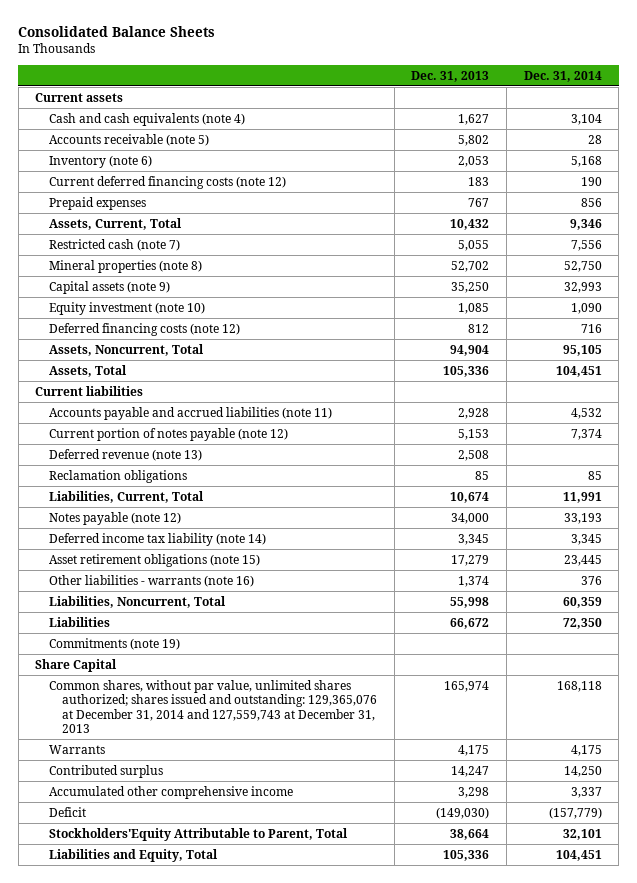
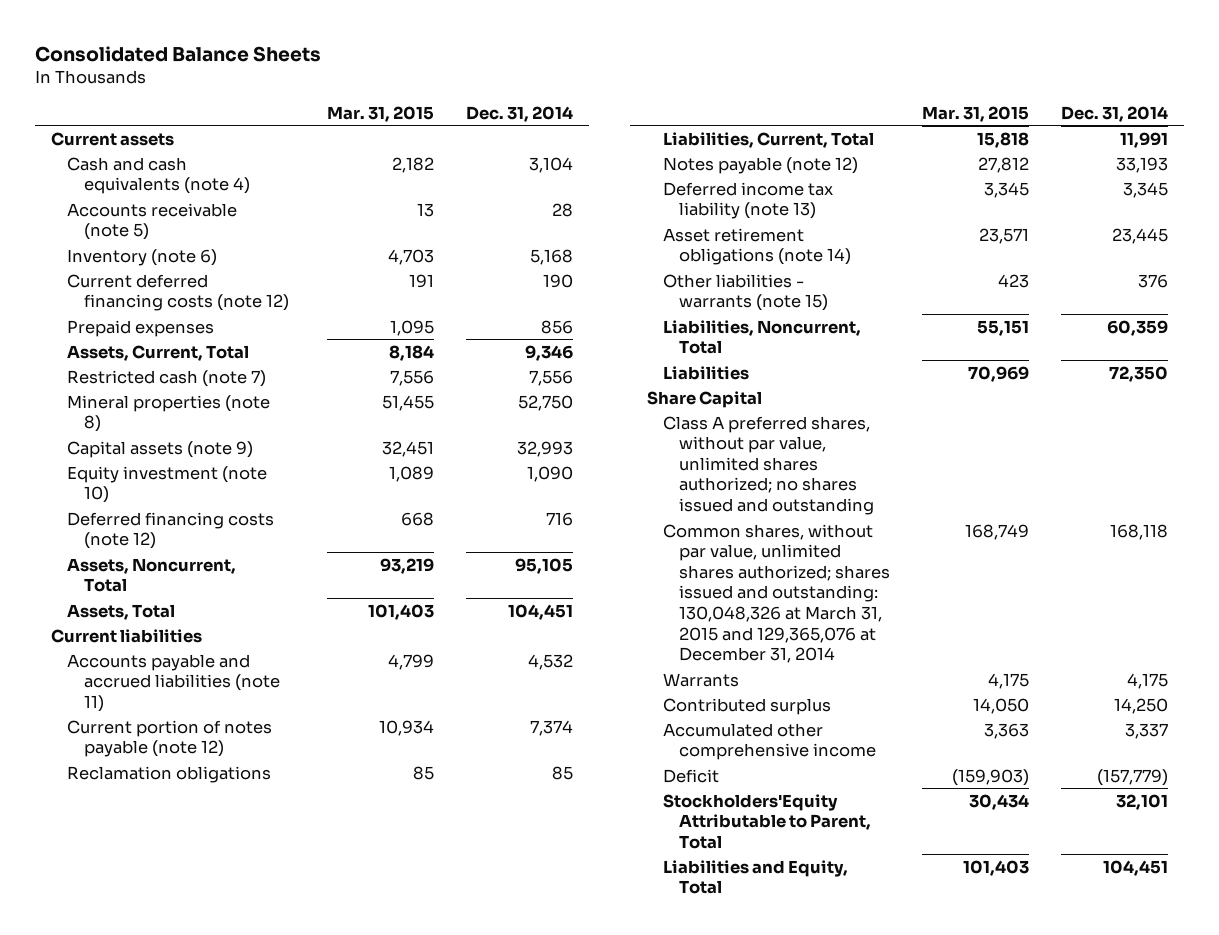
- | Dec. 31, 2013 | Dec. 31, 2014
+ | Mar. 31, 2015 | Dec. 31, 2014
- Deferred revenue (note 13) | 2,508 |
- Deferred income tax liability (note 14) | 3,345 | 3,345
- Asset retirement obligations (note 15) | 17,279 | 23,445
- Other liabilities - warrants (note 16) | 1,374 | 376
+ Deferred income tax liability (note 13) | 3,345 | 3,345
+ Asset retirement obligations (note 14) | 23,571 | 23,445
+ Other liabilities - warrants (note 15) | 423 | 376
- Commitments (note 19)
- Common shares, without par value, unlimited shares authorized; shares issued and outstanding: 129,365,076 at December 31, 2014 and 127,559,743 at December 31, 2013 | 165,974 | 168,118
+ Class A preferred shares, without par value, unlimited shares authorized; no shares issued and outstanding
+ Common shares, without par value, unlimited shares authorized; shares issued and outstanding: 130,048,326 at March 31, 2015 and 129,365,076 at December 31, 2014 | 168,749 | 168,118

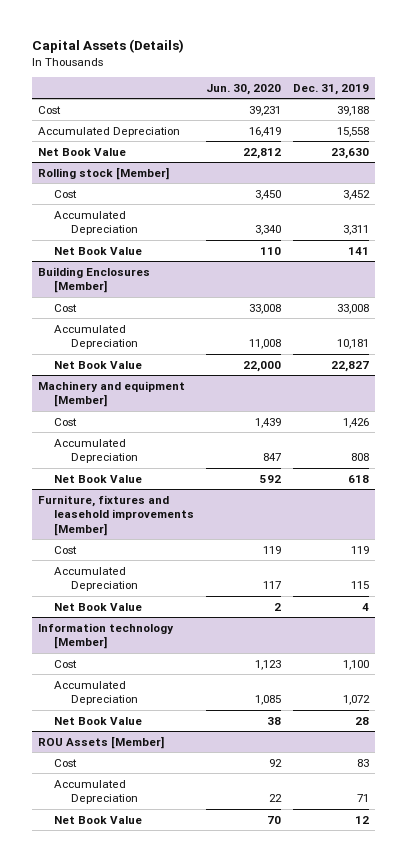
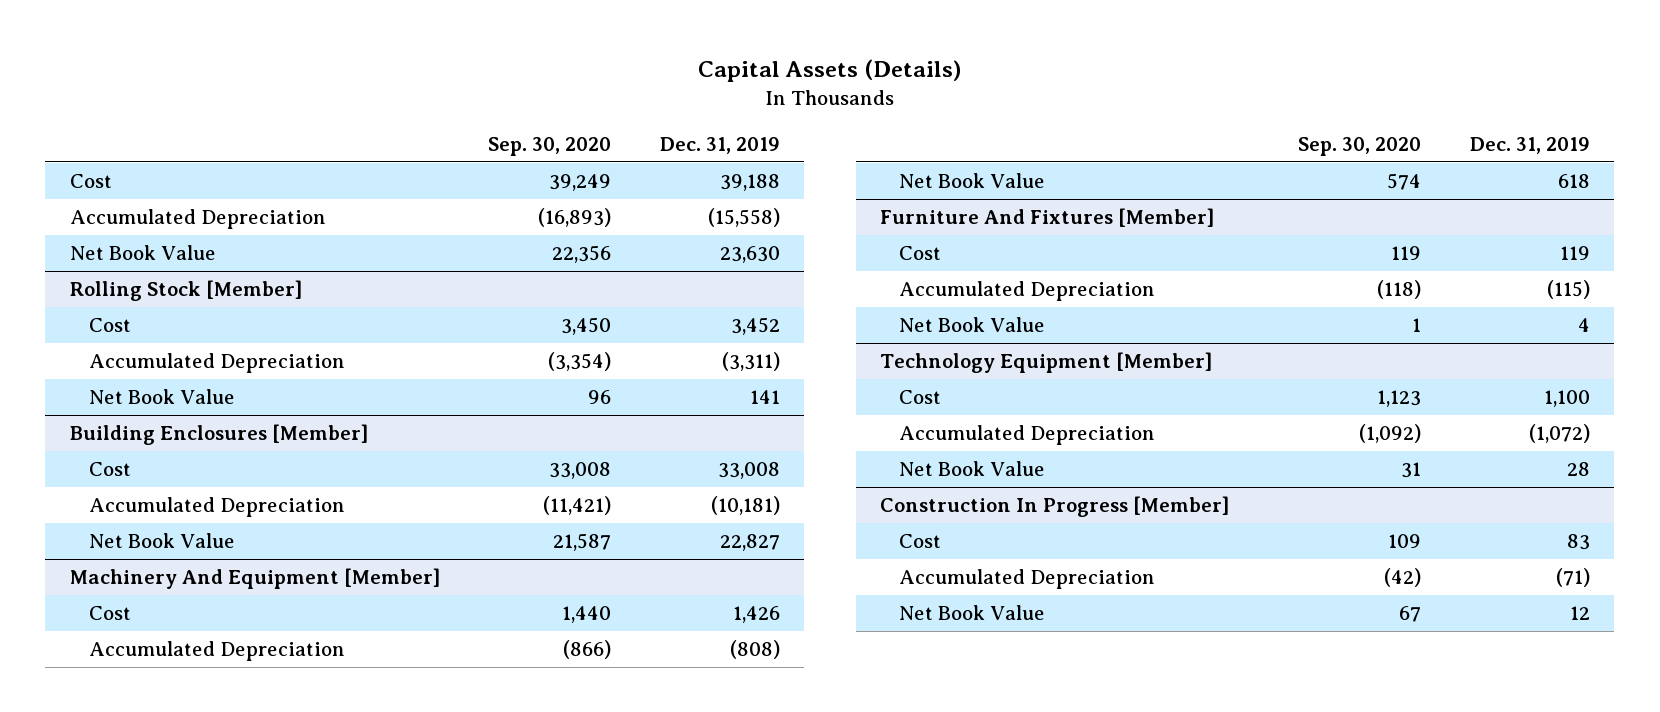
- | Jun. 30, 2020 | Dec. 31, 2019
+ | Sep. 30, 2020 | Dec. 31, 2019
- Accumulated Depreciation | 16,419 | 15,558
+ Accumulated Depreciation | (16,893) | (15,558)
- Rolling stock [Member]
+ Rolling Stock [Member]
- Accumulated Depreciation | 3,340 | 3,311
+ Accumulated Depreciation | (3,354) | (3,311)
@ Building Enclosures [Member]
- Accumulated Depreciation | 11,008 | 10,181
+ Accumulated Depreciation | (11,421) | (10,181)
- Machinery and equipment [Member]
+ Machinery And Equipment [Member]
- Accumulated Depreciation | 847 | 808
+ Accumulated Depreciation | (866) | (808)
- Furniture, fixtures and leasehold improvements [Member]
+ Furniture And Fixtures [Member]
- Accumulated Depreciation | 117 | 115
+ Accumulated Depreciation | (118) | (115)
- Information technology [Member]
+ Technology Equipment [Member]
- Accumulated Depreciation | 1,085 | 1,072
+ Accumulated Depreciation | (1,092) | (1,072)
- ROU Assets [Member]
+ Construction In Progress [Member]
- Accumulated Depreciation | 22 | 71
+ Accumulated Depreciation | (42) | (71)

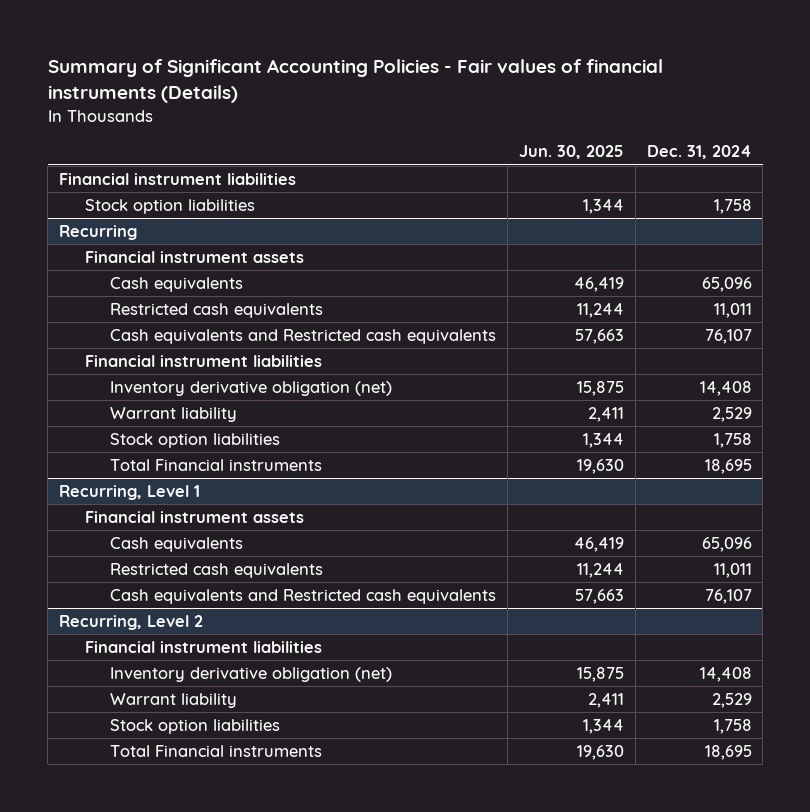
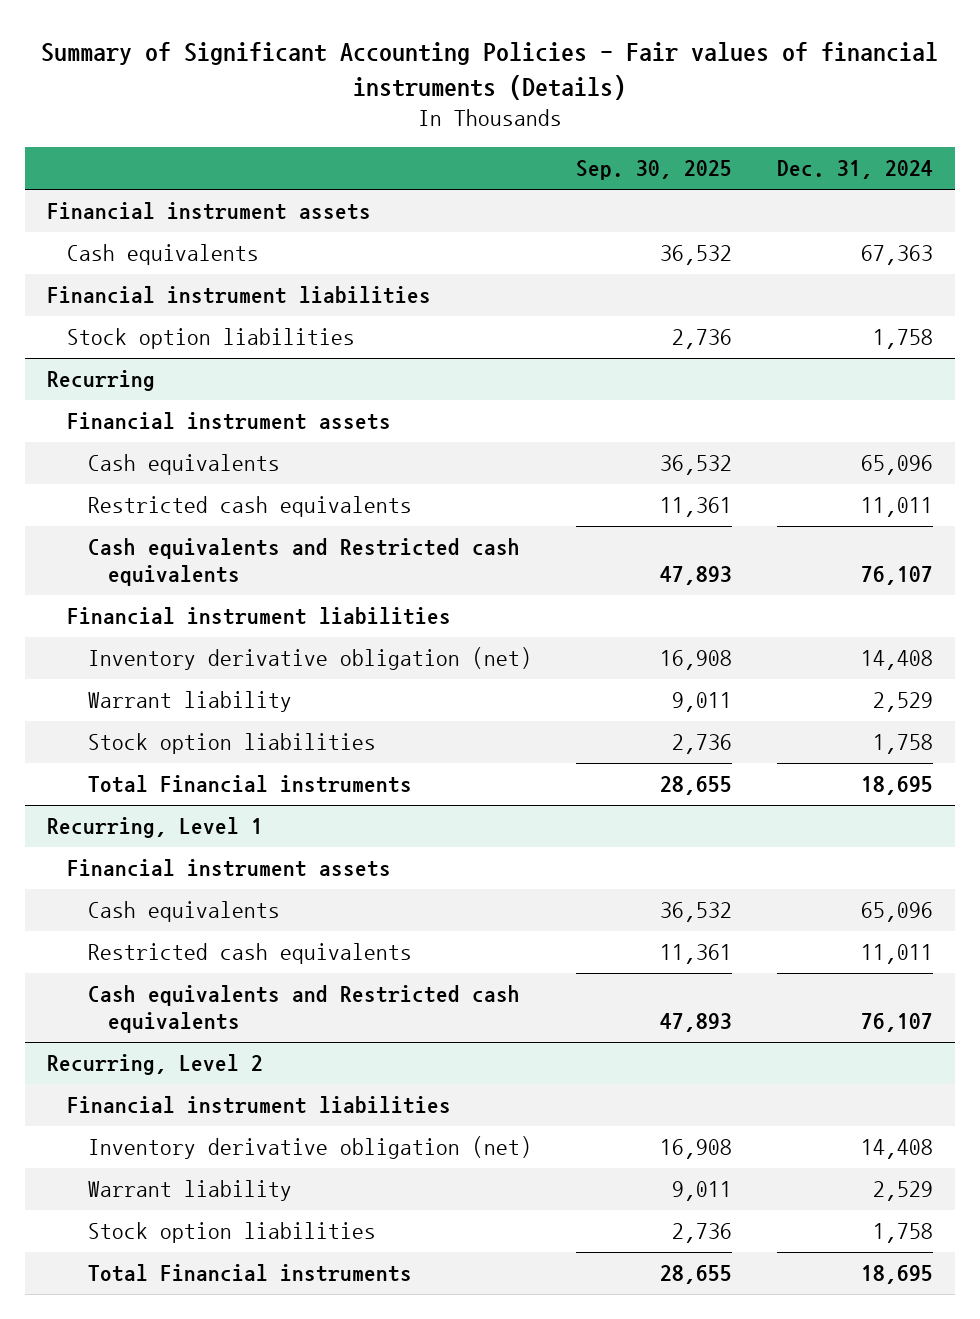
- | Jun. 30, 2025 | Dec. 31, 2024
+ | Sep. 30, 2025 | Dec. 31, 2024
+ Financial instrument assets
+ Cash equivalents | 36,532 | 67,363

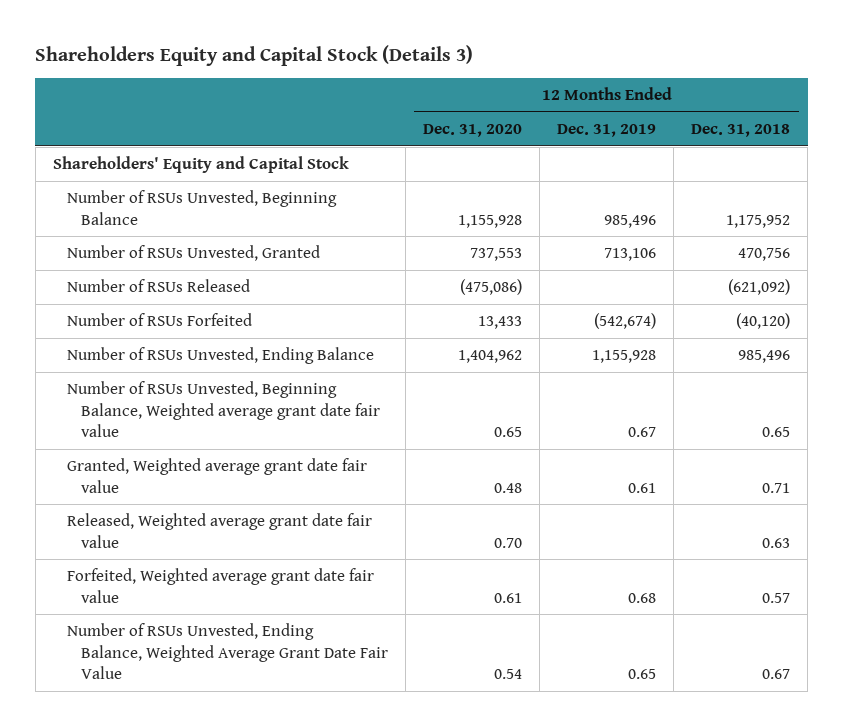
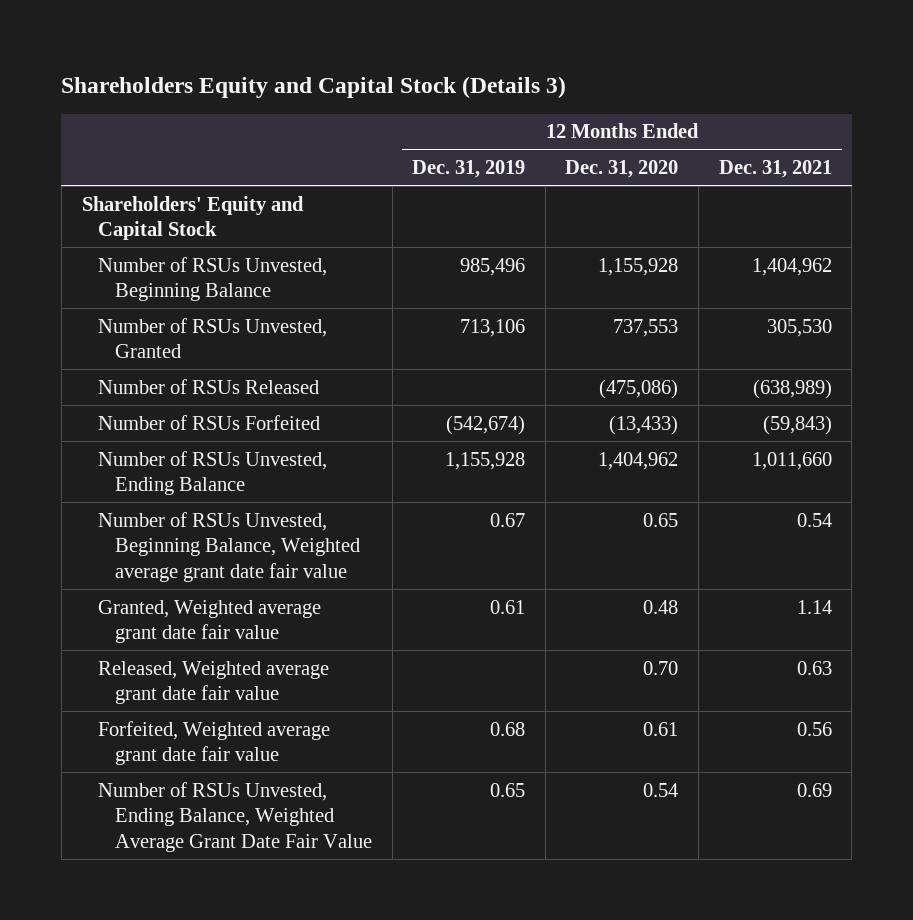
- | 12 Months Ended Dec. 31, 2020 | 12 Months Ended Dec. 31, 2019 | 12 Months Ended Dec. 31, 2018
+ | 12 Months Ended Dec. 31, 2019 | 12 Months Ended Dec. 31, 2020 | 12 Months Ended Dec. 31, 2021
- Number of RSUs Forfeited | 13,433 | (542,674) | (40,120)
+ Number of RSUs Forfeited | (542,674) | (13,433) | (59,843)

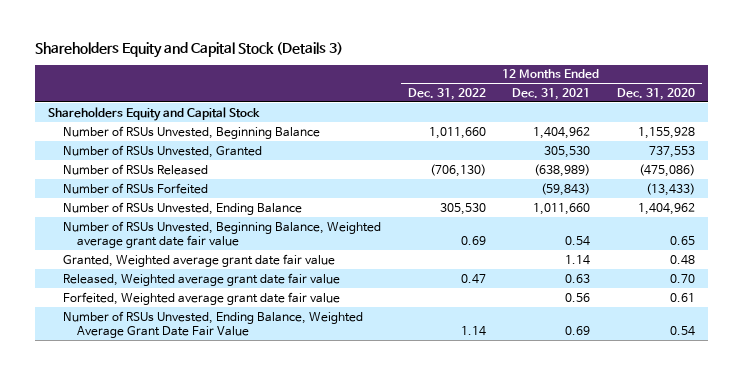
- | 12 Months Ended Dec. 31, 2019 | 12 Months Ended Dec. 31, 2020 | 12 Months Ended Dec. 31, 2021
+ | 12 Months Ended Dec. 31, 2022 | 12 Months Ended Dec. 31, 2021 | 12 Months Ended Dec. 31, 2020
- Shareholders' Equity and Capital Stock
+ Shareholders Equity and Capital Stock

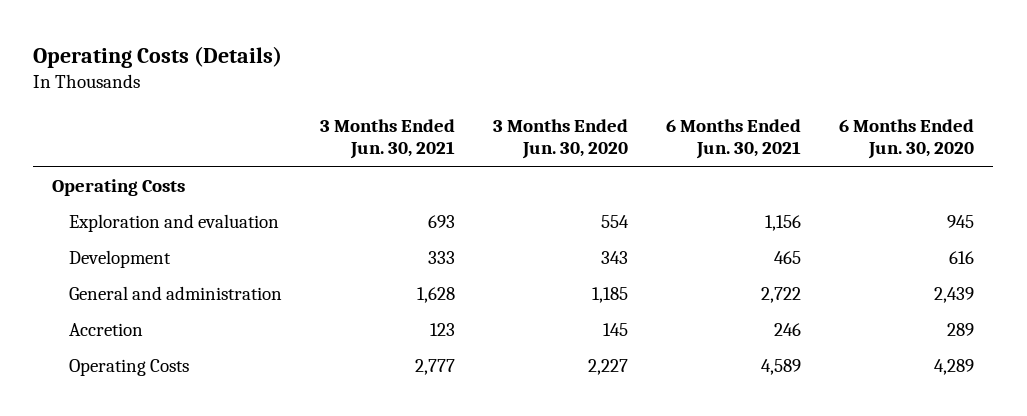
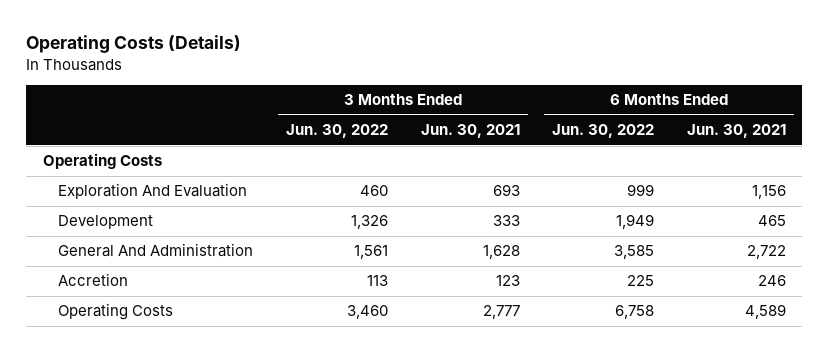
- | 3 Months Ended Jun. 30, 2021 | 3 Months Ended Jun. 30, 2020 | 6 Months Ended Jun. 30, 2021 | 6 Months Ended Jun. 30, 2020
+ | 3 Months Ended Jun. 30, 2022 | 3 Months Ended Jun. 30, 2021 | 6 Months Ended Jun. 30, 2022 | 6 Months Ended Jun. 30, 2021
- Exploration and evaluation | 693 | 554 | 1,156 | 945
+ Exploration And Evaluation | 460 | 693 | 999 | 1,156
- General and administration | 1,628 | 1,185 | 2,722 | 2,439
+ General And Administration | 1,561 | 1,628 | 3,585 | 2,722

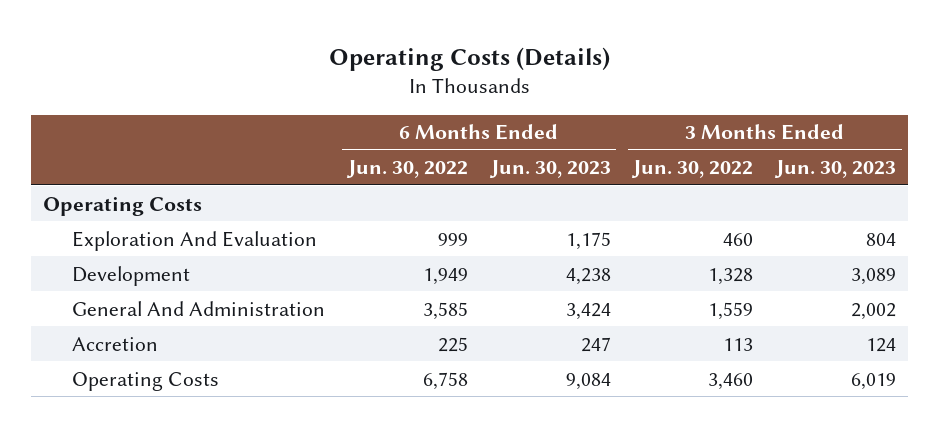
- | 3 Months Ended Jun. 30, 2022 | 3 Months Ended Jun. 30, 2021 | 6 Months Ended Jun. 30, 2022 | 6 Months Ended Jun. 30, 2021
+ | 6 Months Ended Jun. 30, 2022 | 6 Months Ended Jun. 30, 2023 | 3 Months Ended Jun. 30, 2022 | 3 Months Ended Jun. 30, 2023
- Development | 1,326 | 333 | 1,949 | 465
- General And Administration | 1,561 | 1,628 | 3,585 | 2,722
+ Development | 1,949 | 4,238 | 1,328 | 3,089
+ General And Administration | 3,585 | 3,424 | 1,559 | 2,002

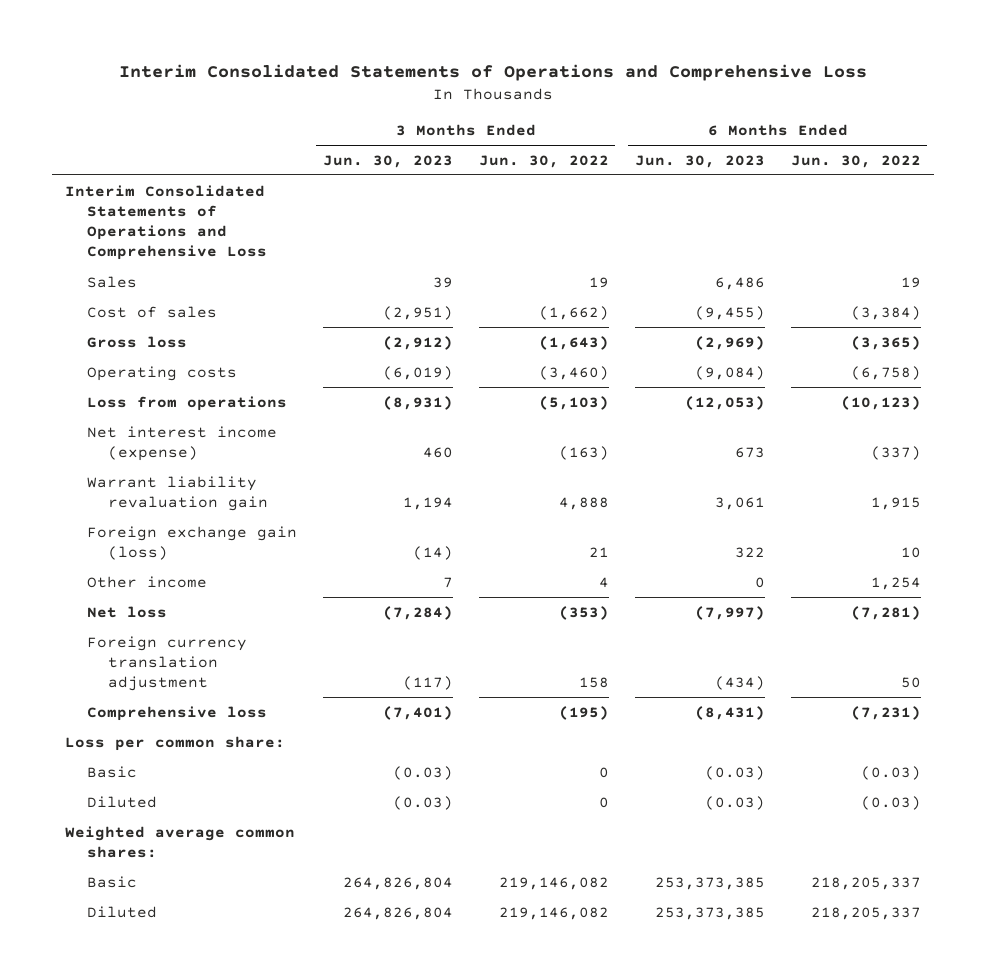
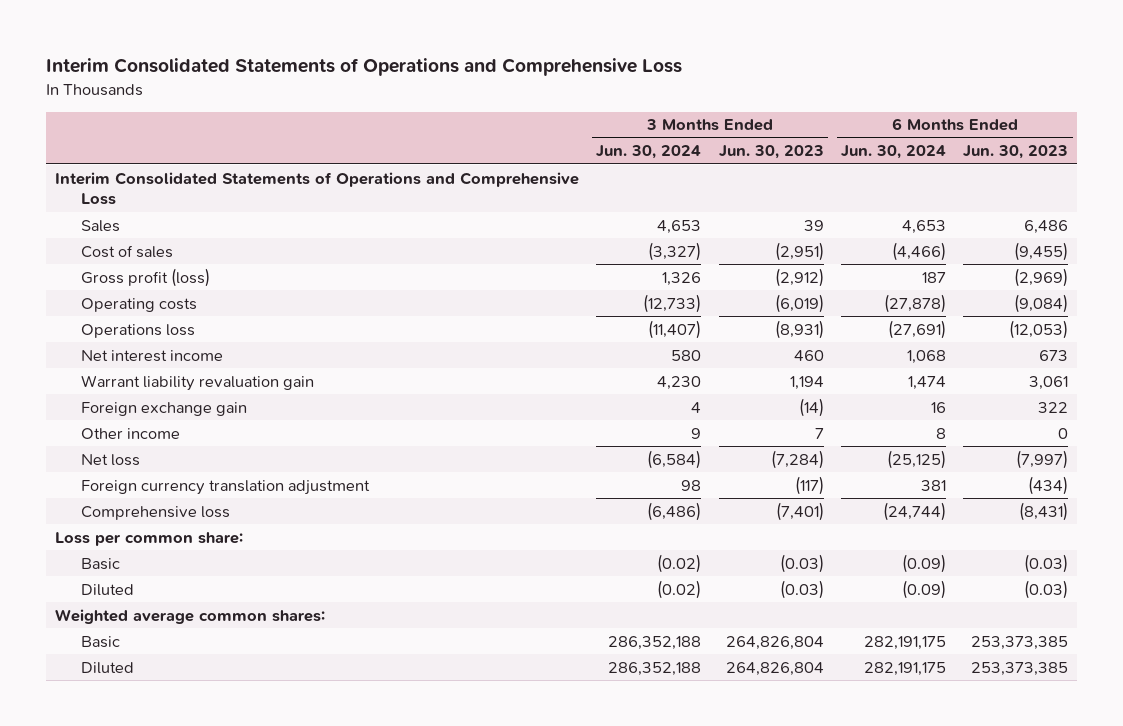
- | 3 Months Ended Jun. 30, 2023 | 3 Months Ended Jun. 30, 2022 | 6 Months Ended Jun. 30, 2023 | 6 Months Ended Jun. 30, 2022
+ | 3 Months Ended Jun. 30, 2024 | 3 Months Ended Jun. 30, 2023 | 6 Months Ended Jun. 30, 2024 | 6 Months Ended Jun. 30, 2023
- Gross loss | (2,912) | (1,643) | (2,969) | (3,365)
+ Gross profit (loss) | 1,326 | (2,912) | 187 | (2,969)
- Loss from operations | (8,931) | (5,103) | (12,053) | (10,123)
- Net interest income (expense) | 460 | (163) | 673 | (337)
+ Operations loss | (11,407) | (8,931) | (27,691) | (12,053)
+ Net interest income | 580 | 460 | 1,068 | 673
- Foreign exchange gain (loss) | (14) | 21 | 322 | 10
+ Foreign exchange gain | 4 | (14) | 16 | 322

